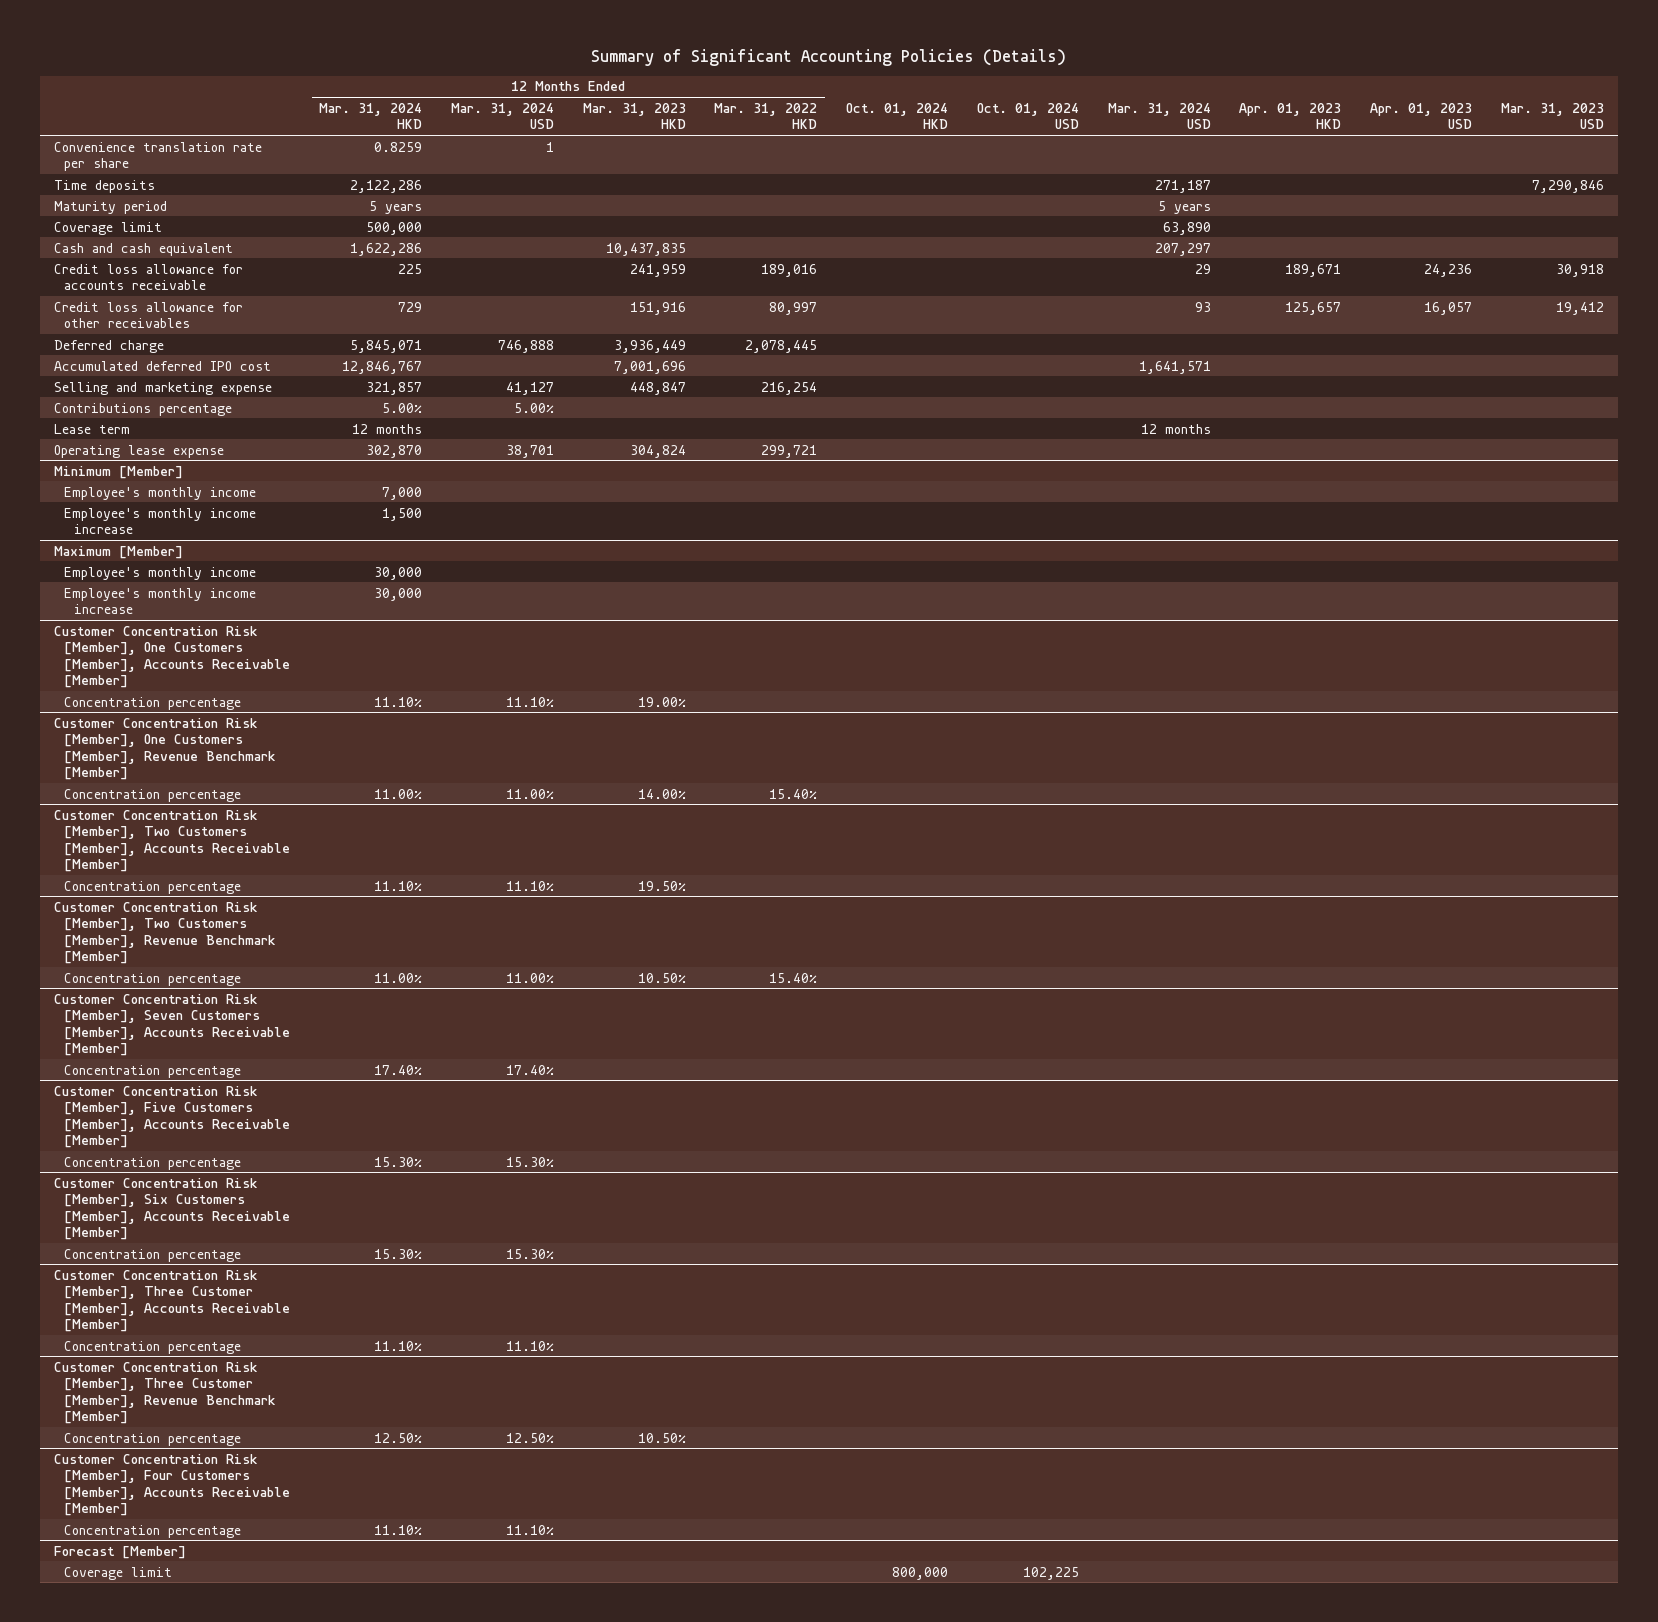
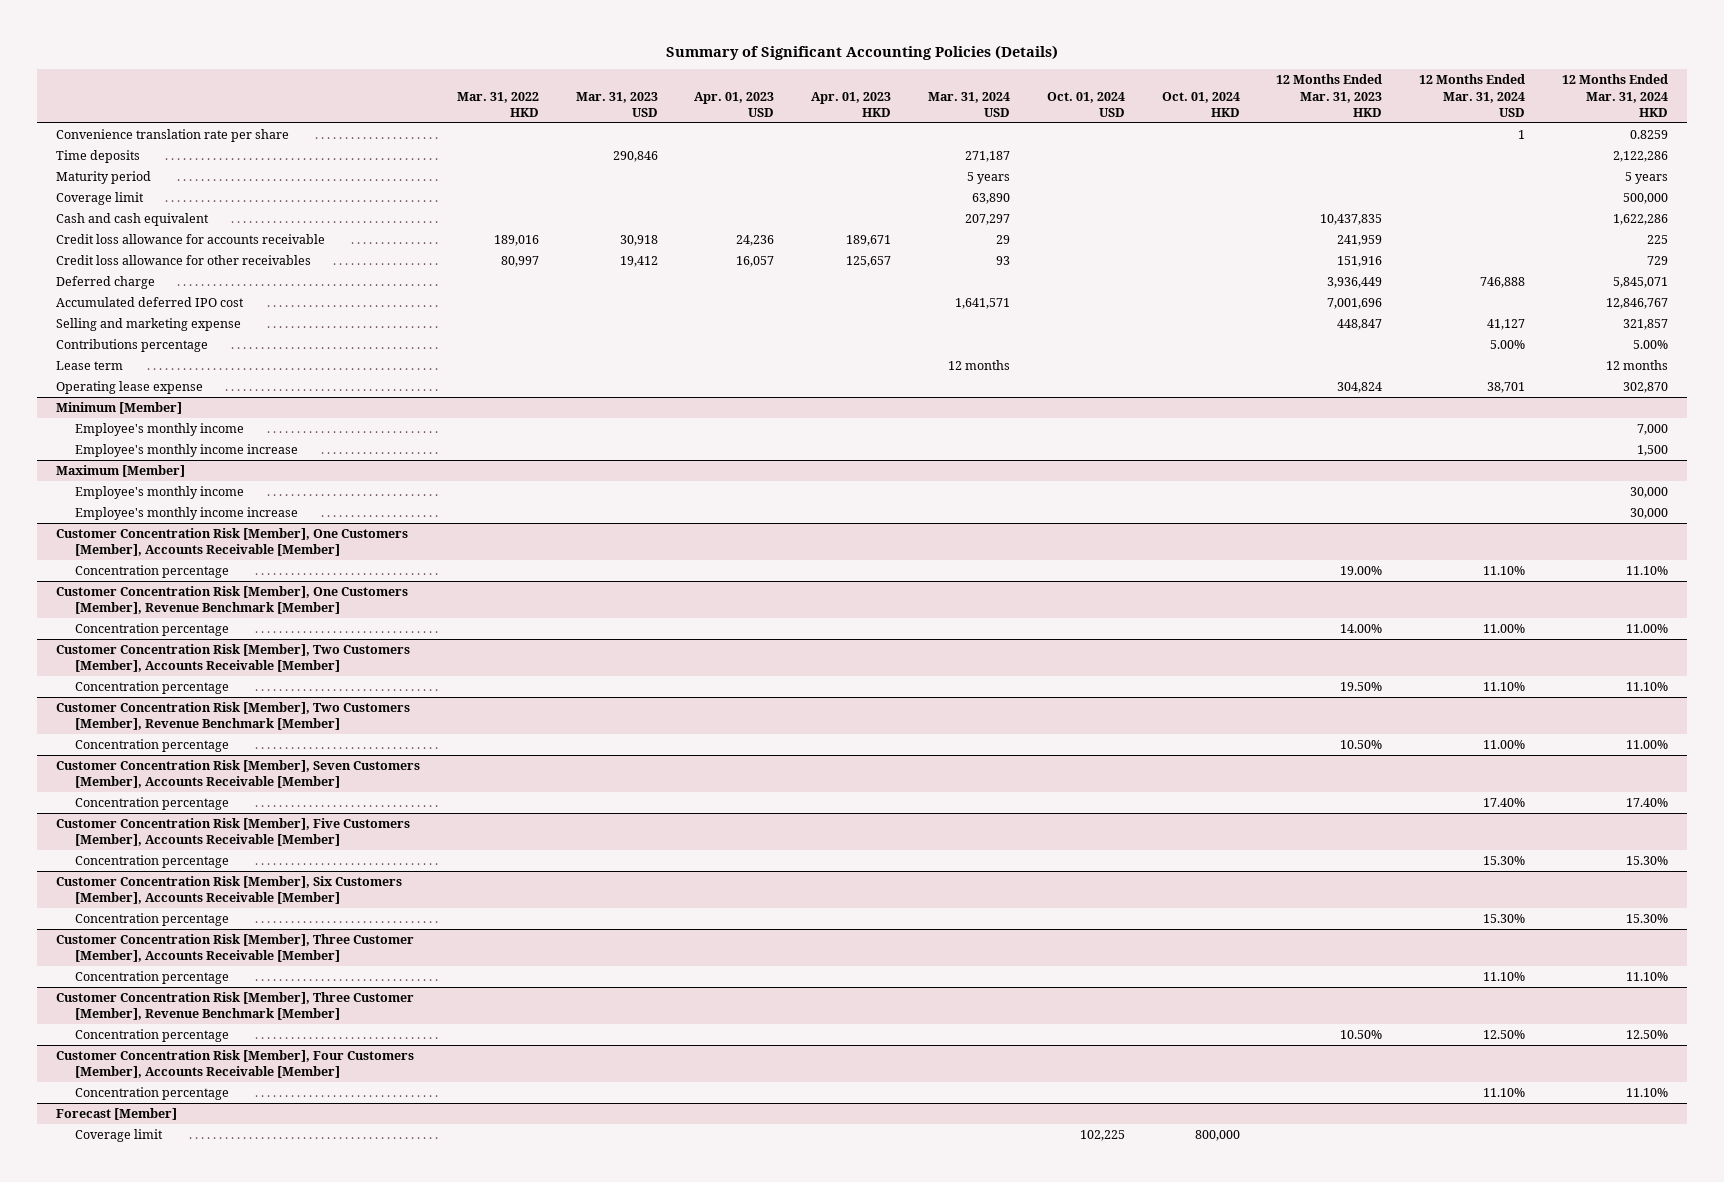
- | 12 Months Ended Mar. 31, 2024 HKD | 12 Months Ended Mar. 31, 2024 USD | 12 Months Ended Mar. 31, 2023 HKD | 12 Months Ended Mar. 31, 2022 HKD | Oct. 01, 2024 HKD | Oct. 01, 2024 USD | Mar. 31, 2024 USD | Apr. 01, 2023 HKD | Apr. 01, 2023 USD | Mar. 31, 2023 USD
+ | Mar. 31, 2022 HKD | Mar. 31, 2023 USD | Apr. 01, 2023 USD | Apr. 01, 2023 HKD | Mar. 31, 2024 USD | Oct. 01, 2024 USD | Oct. 01, 2024 HKD | 12 Months Ended Mar. 31, 2023 HKD | 12 Months Ended Mar. 31, 2024 USD | 12 Months Ended Mar. 31, 2024 HKD
- Time deposits | 2,122,286 | | | | | | 271,187 | | | 7,290,846
+ Time deposits | | 290,846 | | | 271,187 | | | | | 2,122,286

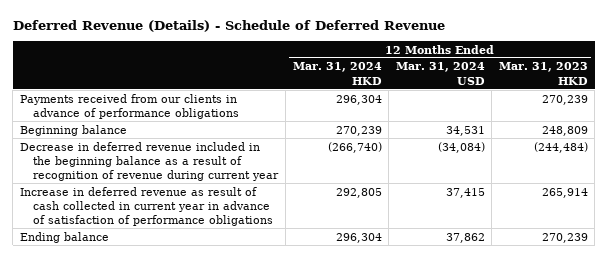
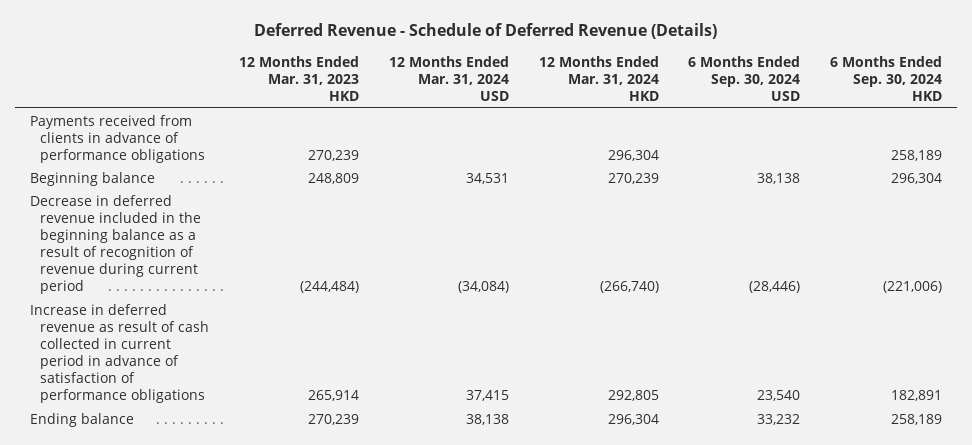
- Deferred Revenue (Details) - Schedule of Deferred Revenue
+ Deferred Revenue - Schedule of Deferred Revenue (Details)
- | 12 Months Ended Mar. 31, 2024 HKD | 12 Months Ended Mar. 31, 2024 USD | 12 Months Ended Mar. 31, 2023 HKD
+ | 12 Months Ended Mar. 31, 2023 HKD | 12 Months Ended Mar. 31, 2024 USD | 12 Months Ended Mar. 31, 2024 HKD | 6 Months Ended Sep. 30, 2024 USD | 6 Months Ended Sep. 30, 2024 HKD
- Payments received from our clients in advance of performance obligations | 296,304 | | 270,239
+ Payments received from clients in advance of performance obligations | 270,239 | | 296,304 | | 258,189
- Decrease in deferred revenue included in the beginning balance as a result of recognition of revenue during current year | (266,740) | (34,084) | (244,484)
- Increase in deferred revenue as result of cash collected in current year in advance of satisfaction of performance obligations | 292,805 | 37,415 | 265,914
- Ending balance | 296,304 | 37,862 | 270,239
+ Decrease in deferred revenue included in the beginning balance as a result of recognition of revenue during current period | (244,484) | (34,084) | (266,740) | (28,446) | (221,006)
+ Increase in deferred revenue as result of cash collected in current period in advance of satisfaction of performance obligations | 265,914 | 37,415 | 292,805 | 23,540 | 182,891
+ Ending balance | 270,239 | 38,138 | 296,304 | 33,232 | 258,189

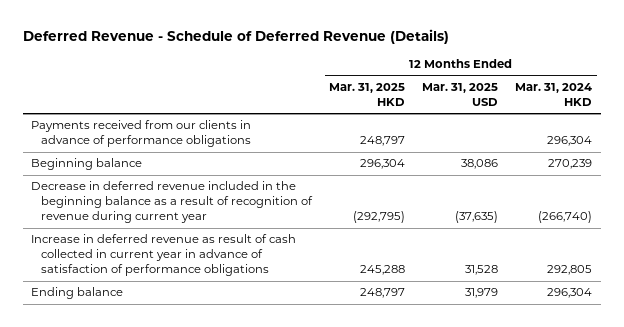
- | 12 Months Ended Mar. 31, 2023 HKD | 12 Months Ended Mar. 31, 2024 USD | 12 Months Ended Mar. 31, 2024 HKD | 6 Months Ended Sep. 30, 2024 USD | 6 Months Ended Sep. 30, 2024 HKD
+ | 12 Months Ended Mar. 31, 2025 HKD | 12 Months Ended Mar. 31, 2025 USD | 12 Months Ended Mar. 31, 2024 HKD
- Payments received from clients in advance of performance obligations | 270,239 | | 296,304 | | 258,189
+ Payments received from our clients in advance of performance obligations | 248,797 | | 296,304
- Decrease in deferred revenue included in the beginning balance as a result of recognition of revenue during current period | (244,484) | (34,084) | (266,740) | (28,446) | (221,006)
- Increase in deferred revenue as result of cash collected in current period in advance of satisfaction of performance obligations | 265,914 | 37,415 | 292,805 | 23,540 | 182,891
+ Decrease in deferred revenue included in the beginning balance as a result of recognition of revenue during current year | (292,795) | (37,635) | (266,740)
+ Increase in deferred revenue as result of cash collected in current year in advance of satisfaction of performance obligations | 245,288 | 31,528 | 292,805

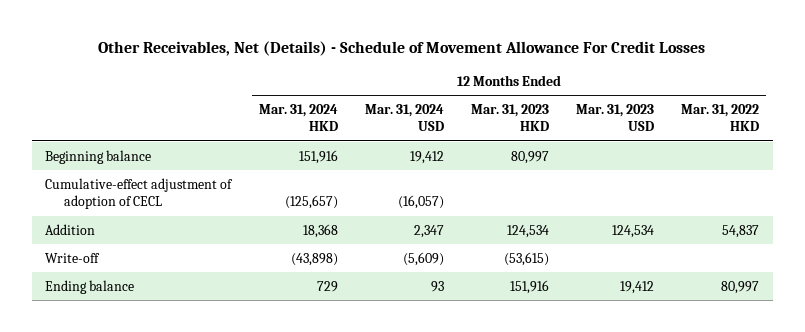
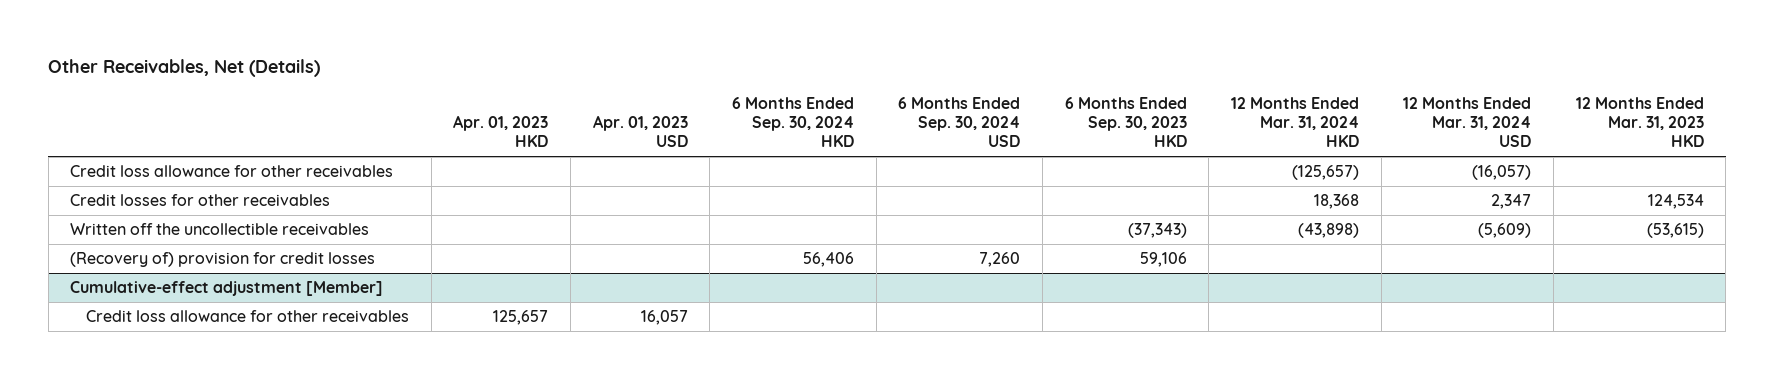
- Other Receivables, Net (Details) - Schedule of Movement Allowance For Credit Losses
+ Other Receivables, Net (Details)
- | 12 Months Ended Mar. 31, 2024 HKD | 12 Months Ended Mar. 31, 2024 USD | 12 Months Ended Mar. 31, 2023 HKD | 12 Months Ended Mar. 31, 2023 USD | 12 Months Ended Mar. 31, 2022 HKD
+ | Apr. 01, 2023 HKD | Apr. 01, 2023 USD | 6 Months Ended Sep. 30, 2024 HKD | 6 Months Ended Sep. 30, 2024 USD | 6 Months Ended Sep. 30, 2023 HKD | 12 Months Ended Mar. 31, 2024 HKD | 12 Months Ended Mar. 31, 2024 USD | 12 Months Ended Mar. 31, 2023 HKD
- Beginning balance | 151,916 | 19,412 | 80,997 | |
- Cumulative-effect adjustment of adoption of CECL | (125,657) | (16,057) | | |
- Addition | 18,368 | 2,347 | 124,534 | 124,534 | 54,837
- Write-off | (43,898) | (5,609) | (53,615) | |
- Ending balance | 729 | 93 | 151,916 | 19,412 | 80,997
+ Credit loss allowance for other receivables | | | | | | (125,657) | (16,057) |
+ Credit losses for other receivables | | | | | | 18,368 | 2,347 | 124,534
+ Written off the uncollectible receivables | | | | | (37,343) | (43,898) | (5,609) | (53,615)
+ (Recovery of) provision for credit losses | | | 56,406 | 7,260 | 59,106 | | |
+ Cumulative-effect adjustment [Member]
+ Credit loss allowance for other receivables | 125,657 | 16,057 | | | | | |

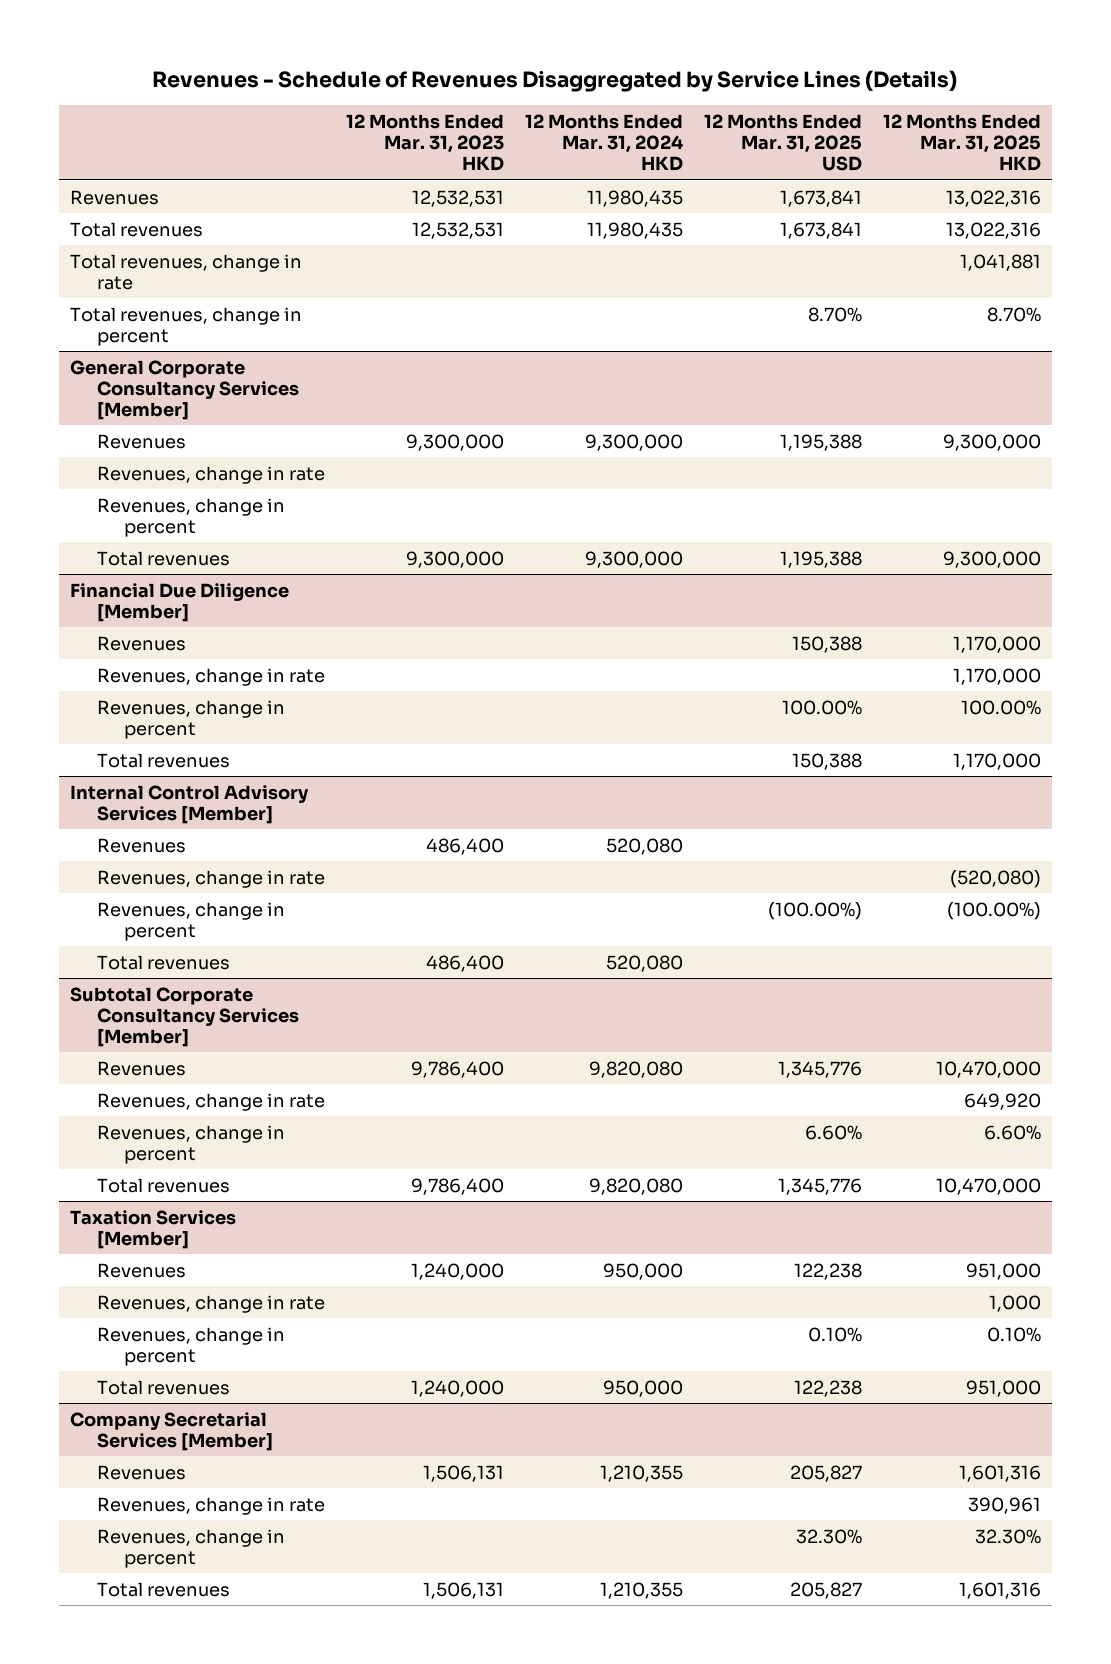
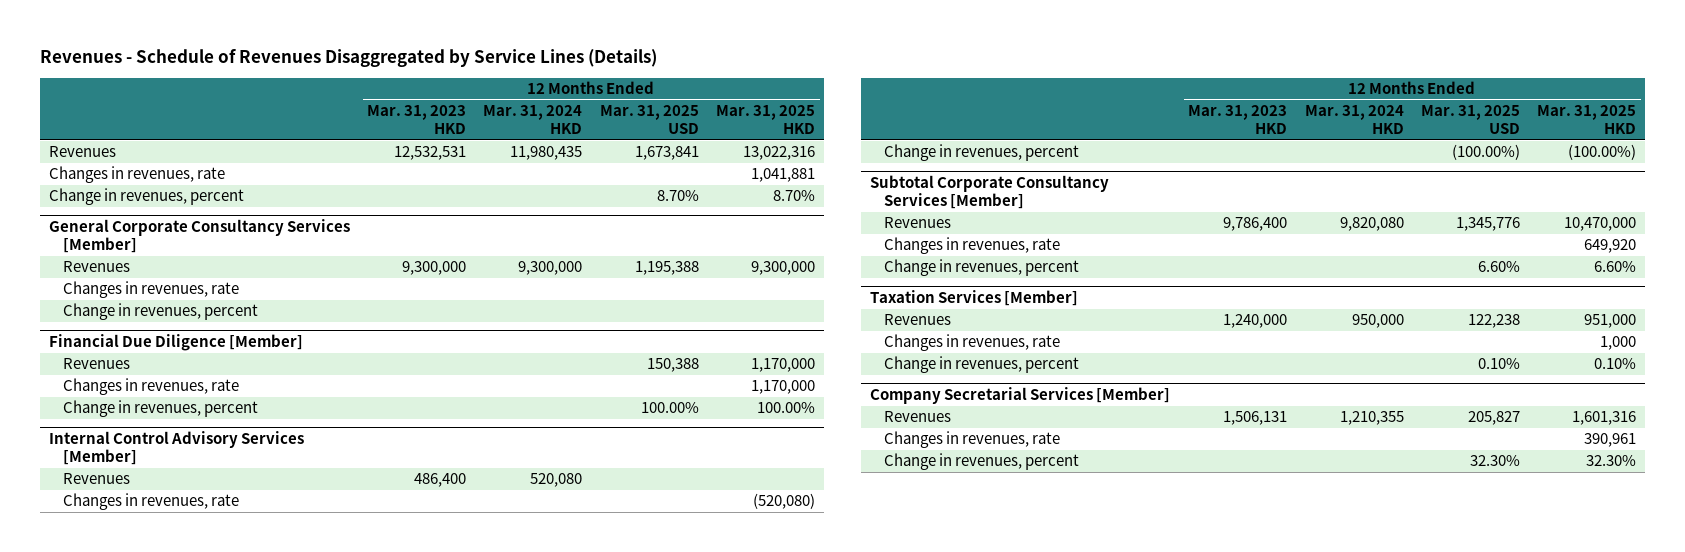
- Total revenues | 12,532,531 | 11,980,435 | 1,673,841 | 13,022,316
- Total revenues, change in rate | | | | 1,041,881
- Total revenues, change in percent | | | 8.70% | 8.70%
+ Changes in revenues, rate | | | | 1,041,881
+ Change in revenues, percent | | | 8.70% | 8.70%
@ General Corporate Consultancy Services [Member]
- Revenues, change in rate
- Revenues, change in percent
- Total revenues | 9,300,000 | 9,300,000 | 1,195,388 | 9,300,000
+ Changes in revenues, rate
+ Change in revenues, percent
@ Financial Due Diligence [Member]
- Revenues, change in rate | | | | 1,170,000
- Revenues, change in percent | | | 100.00% | 100.00%
- Total revenues | | | 150,388 | 1,170,000
+ Changes in revenues, rate | | | | 1,170,000
+ Change in revenues, percent | | | 100.00% | 100.00%
@ Internal Control Advisory Services [Member]
- Revenues, change in rate | | | | (520,080)
- Revenues, change in percent | | | (100.00%) | (100.00%)
- Total revenues | 486,400 | 520,080 | |
+ Changes in revenues, rate | | | | (520,080)
+ Change in revenues, percent | | | (100.00%) | (100.00%)
@ Subtotal Corporate Consultancy Services [Member]
- Revenues, change in rate | | | | 649,920
- Revenues, change in percent | | | 6.60% | 6.60%
- Total revenues | 9,786,400 | 9,820,080 | 1,345,776 | 10,470,000
+ Changes in revenues, rate | | | | 649,920
+ Change in revenues, percent | | | 6.60% | 6.60%
@ Taxation Services [Member]
- Revenues, change in rate | | | | 1,000
- Revenues, change in percent | | | 0.10% | 0.10%
- Total revenues | 1,240,000 | 950,000 | 122,238 | 951,000
+ Changes in revenues, rate | | | | 1,000
+ Change in revenues, percent | | | 0.10% | 0.10%
@ Company Secretarial Services [Member]
- Revenues, change in rate | | | | 390,961
- Revenues, change in percent | | | 32.30% | 32.30%
- Total revenues | 1,506,131 | 1,210,355 | 205,827 | 1,601,316
+ Changes in revenues, rate | | | | 390,961
+ Change in revenues, percent | | | 32.30% | 32.30%

